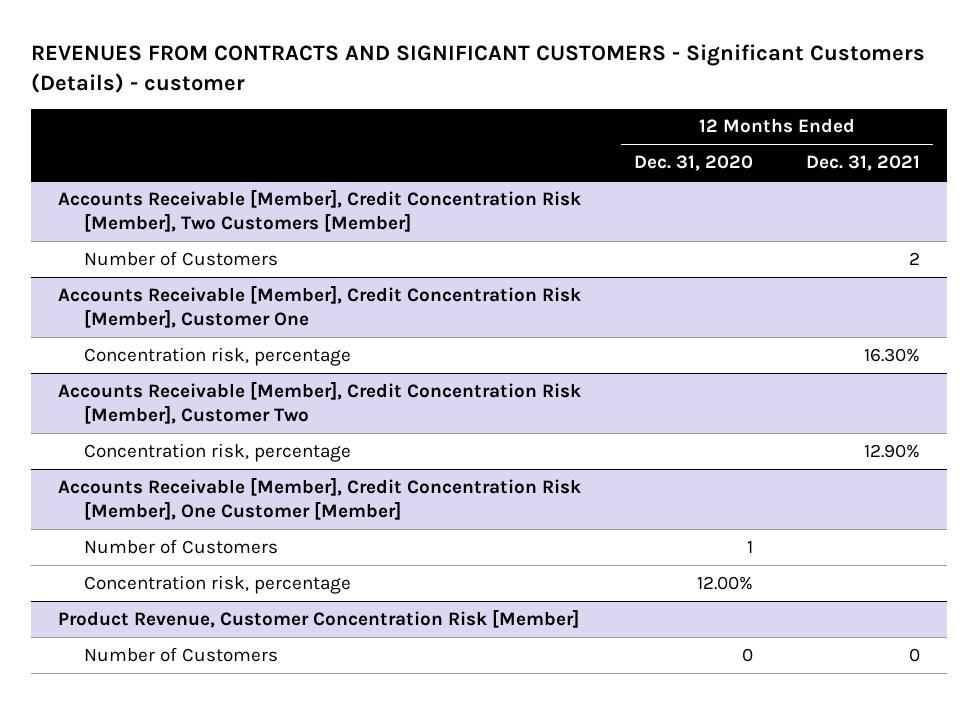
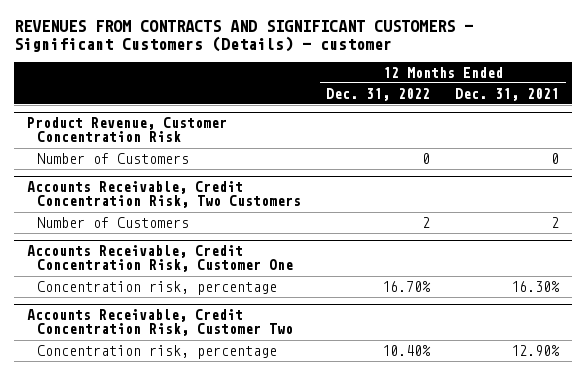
- | 12 Months Ended Dec. 31, 2020 | 12 Months Ended Dec. 31, 2021
+ | 12 Months Ended Dec. 31, 2022 | 12 Months Ended Dec. 31, 2021
- Accounts Receivable [Member], Credit Concentration Risk [Member], Two Customers [Member]
+ Product Revenue, Customer Concentration Risk
+ Number of Customers | 0 | 0
+ Accounts Receivable, Credit Concentration Risk, Two Customers
- Accounts Receivable [Member], Credit Concentration Risk [Member], Customer One
+ Accounts Receivable, Credit Concentration Risk, Customer One
- Accounts Receivable [Member], Credit Concentration Risk [Member], Customer Two
+ Accounts Receivable, Credit Concentration Risk, Customer Two
- Accounts Receivable [Member], Credit Concentration Risk [Member], One Customer [Member]
- Number of Customers | 1 |
- Concentration risk, percentage | 12.00% |
- Product Revenue, Customer Concentration Risk [Member]
- Number of Customers | 0 | 0

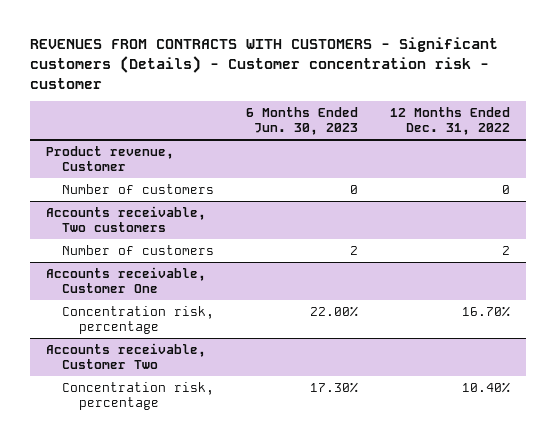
- REVENUES FROM CONTRACTS AND SIGNIFICANT CUSTOMERS - Significant Customers (Details) - customer
+ REVENUES FROM CONTRACTS WITH CUSTOMERS - Significant customers (Details) - Customer concentration risk - customer
- | 12 Months Ended Dec. 31, 2022 | 12 Months Ended Dec. 31, 2021
+ | 6 Months Ended Jun. 30, 2023 | 12 Months Ended Dec. 31, 2022
- Product Revenue, Customer Concentration Risk
- Number of Customers | 0 | 0
- Accounts Receivable, Credit Concentration Risk, Two Customers
- Number of Customers | 2 | 2
- Accounts Receivable, Credit Concentration Risk, Customer One
+ Product revenue, Customer
+ Number of customers | 0 | 0
+ Accounts receivable, Two customers
+ Number of customers | 2 | 2
+ Accounts receivable, Customer One
- Accounts Receivable, Credit Concentration Risk, Customer Two
+ Accounts receivable, Customer Two

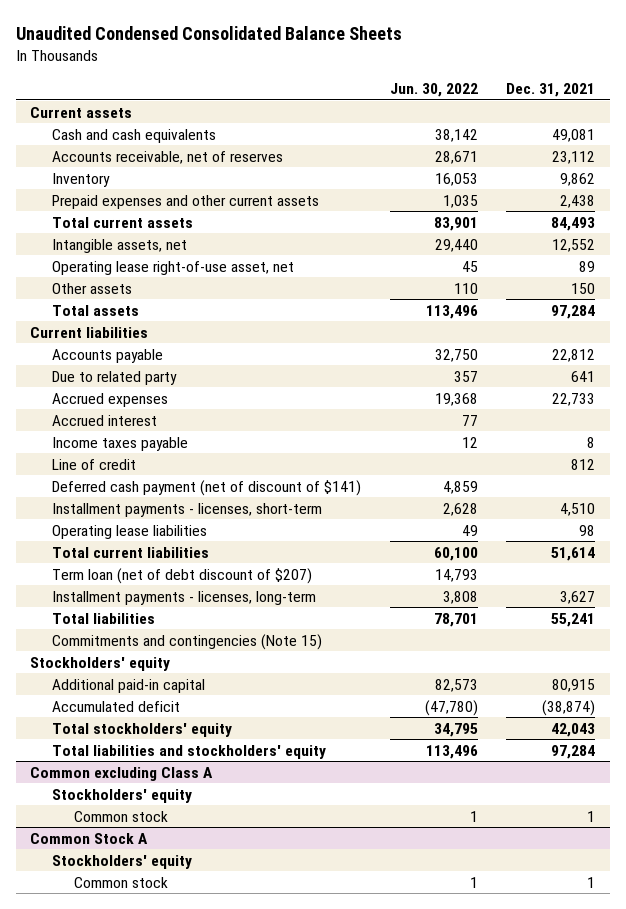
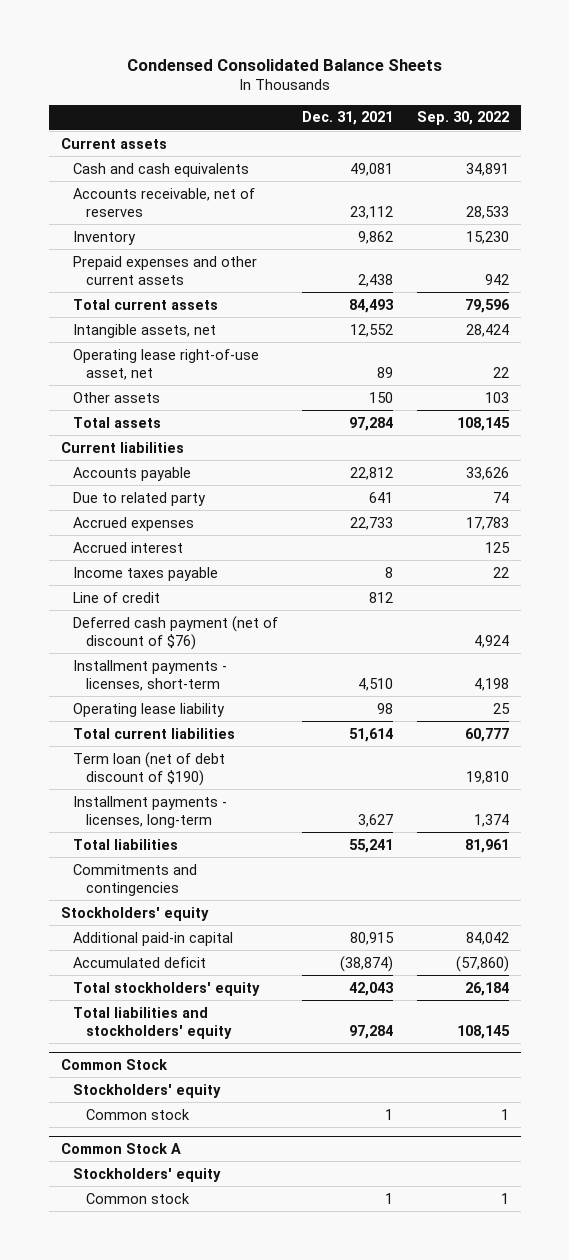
- Unaudited Condensed Consolidated Balance Sheets
+ Condensed Consolidated Balance Sheets
- | Jun. 30, 2022 | Dec. 31, 2021
+ | Dec. 31, 2021 | Sep. 30, 2022
- Deferred cash payment (net of discount of $141) | 4,859 |
+ Deferred cash payment (net of discount of $76) | | 4,924
- Operating lease liabilities | 49 | 98
+ Operating lease liability | 98 | 25
- Term loan (net of debt discount of $207) | 14,793 |
+ Term loan (net of debt discount of $190) | | 19,810
- Commitments and contingencies (Note 15)
+ Commitments and contingencies
- Common excluding Class A
+ Common Stock

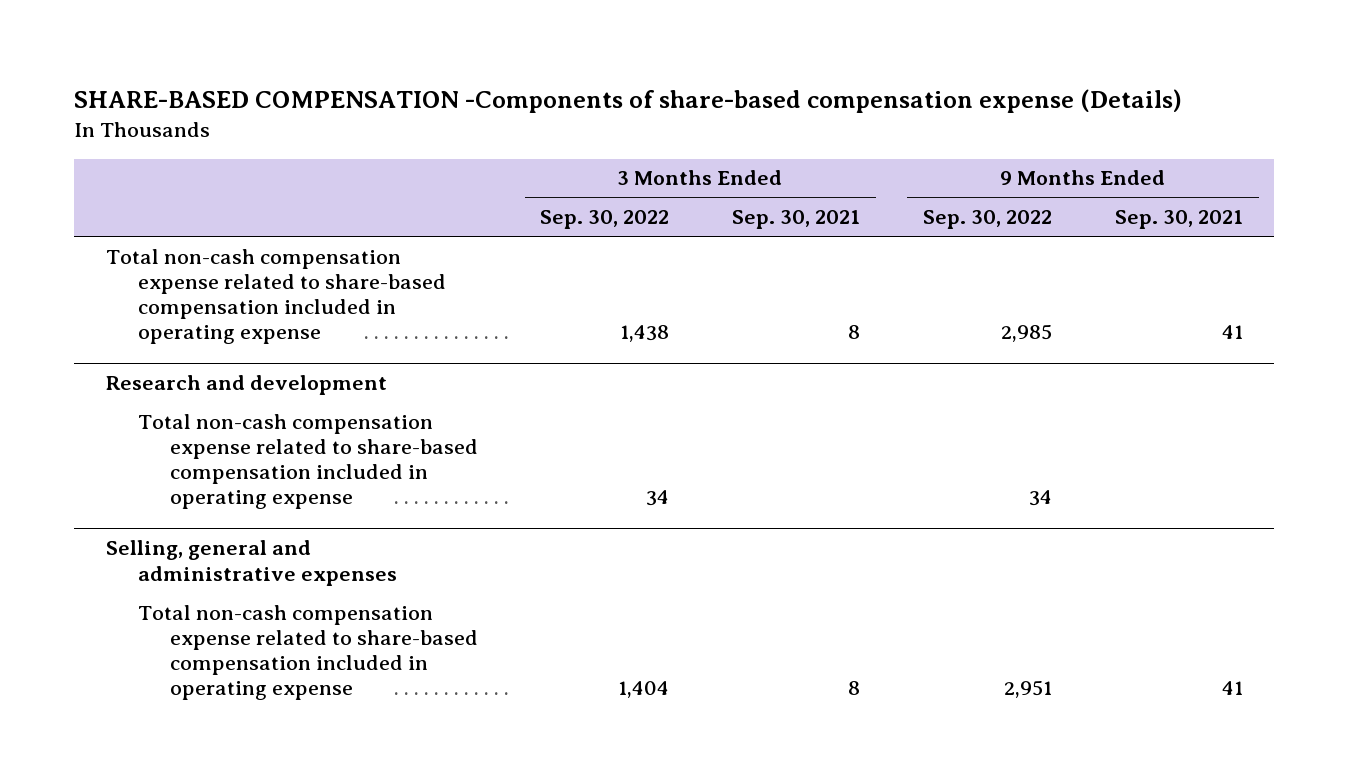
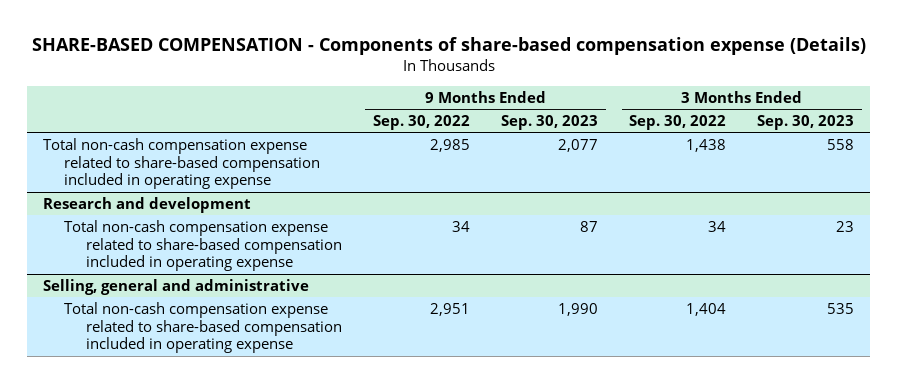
- SHARE-BASED COMPENSATION -Components of share-based compensation expense (Details)
+ SHARE-BASED COMPENSATION - Components of share-based compensation expense (Details)
- | 3 Months Ended Sep. 30, 2022 | 3 Months Ended Sep. 30, 2021 | 9 Months Ended Sep. 30, 2022 | 9 Months Ended Sep. 30, 2021
+ | 9 Months Ended Sep. 30, 2022 | 9 Months Ended Sep. 30, 2023 | 3 Months Ended Sep. 30, 2022 | 3 Months Ended Sep. 30, 2023
- Selling, general and administrative expenses
+ Selling, general and administrative

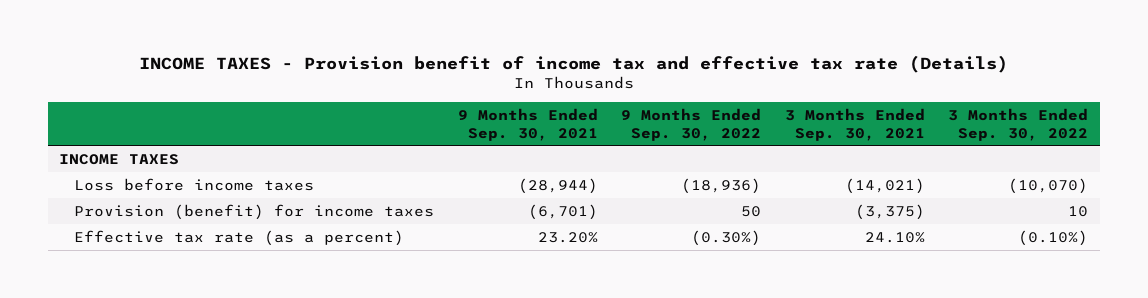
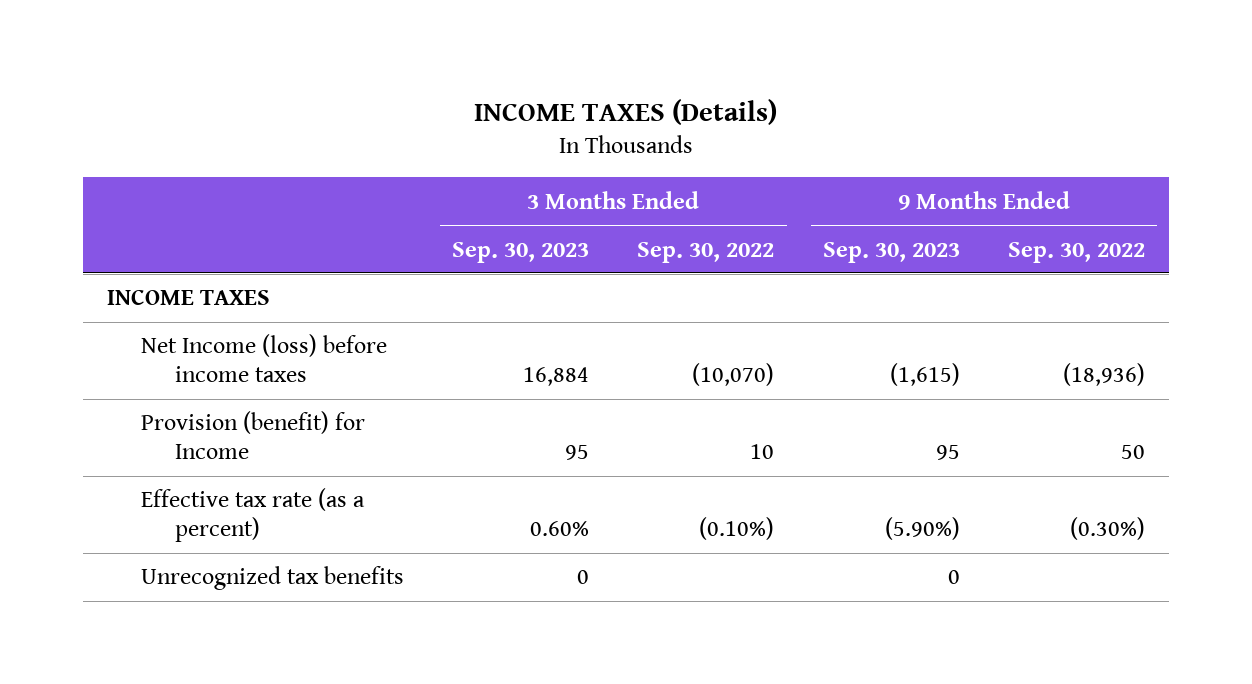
- INCOME TAXES - Provision benefit of income tax and effective tax rate (Details)
+ INCOME TAXES (Details)
- | 9 Months Ended Sep. 30, 2021 | 9 Months Ended Sep. 30, 2022 | 3 Months Ended Sep. 30, 2021 | 3 Months Ended Sep. 30, 2022
+ | 3 Months Ended Sep. 30, 2023 | 3 Months Ended Sep. 30, 2022 | 9 Months Ended Sep. 30, 2023 | 9 Months Ended Sep. 30, 2022
- Loss before income taxes | (28,944) | (18,936) | (14,021) | (10,070)
- Provision (benefit) for income taxes | (6,701) | 50 | (3,375) | 10
+ Net Income (loss) before income taxes | 16,884 | (10,070) | (1,615) | (18,936)
+ Provision (benefit) for Income | 95 | 10 | 95 | 50
+ Unrecognized tax benefits | 0 | | 0 |

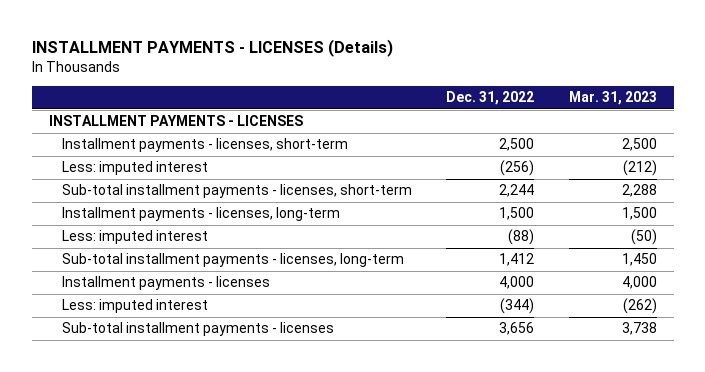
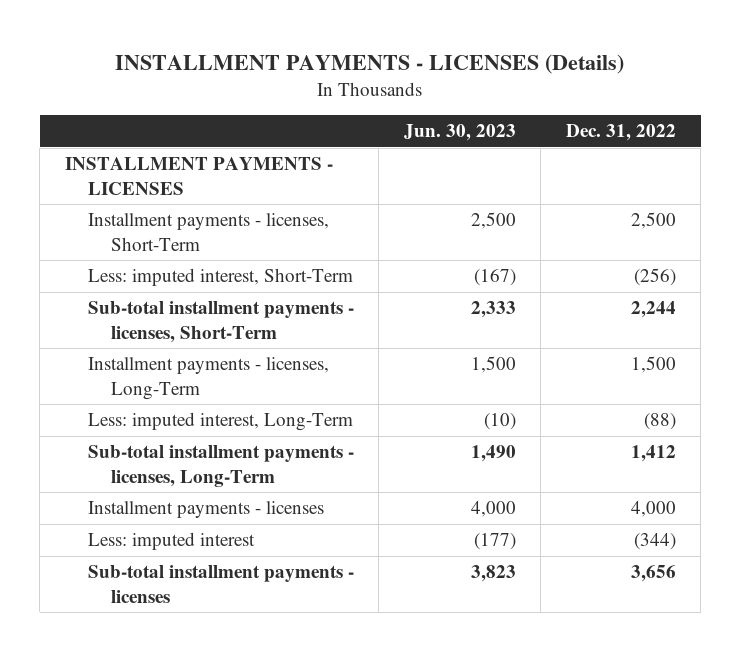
- | Dec. 31, 2022 | Mar. 31, 2023
+ | Jun. 30, 2023 | Dec. 31, 2022
- Installment payments - licenses, short-term | 2,500 | 2,500
- Less: imputed interest | (256) | (212)
- Sub-total installment payments - licenses, short-term | 2,244 | 2,288
- Installment payments - licenses, long-term | 1,500 | 1,500
- Less: imputed interest | (88) | (50)
- Sub-total installment payments - licenses, long-term | 1,412 | 1,450
+ Installment payments - licenses, Short-Term | 2,500 | 2,500
+ Less: imputed interest, Short-Term | (167) | (256)
+ Sub-total installment payments - licenses, Short-Term | 2,333 | 2,244
+ Installment payments - licenses, Long-Term | 1,500 | 1,500
+ Less: imputed interest, Long-Term | (10) | (88)
+ Sub-total installment payments - licenses, Long-Term | 1,490 | 1,412

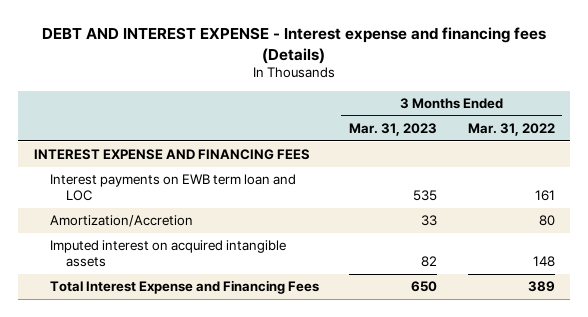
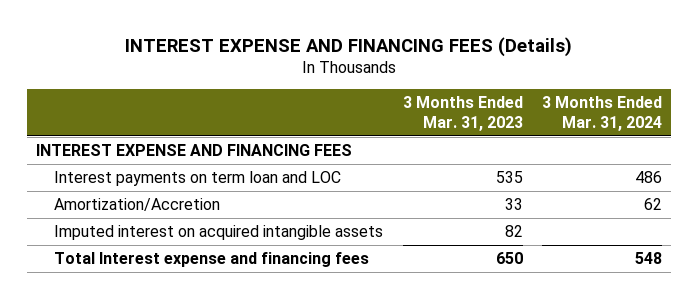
- DEBT AND INTEREST EXPENSE - Interest expense and financing fees (Details)
+ INTEREST EXPENSE AND FINANCING FEES (Details)
- | 3 Months Ended Mar. 31, 2023 | 3 Months Ended Mar. 31, 2022
+ | 3 Months Ended Mar. 31, 2023 | 3 Months Ended Mar. 31, 2024
- Interest payments on EWB term loan and LOC | 535 | 161
+ Interest payments on term loan and LOC | 535 | 486
- Total Interest Expense and Financing Fees | 650 | 389
+ Total Interest expense and financing fees | 650 | 548

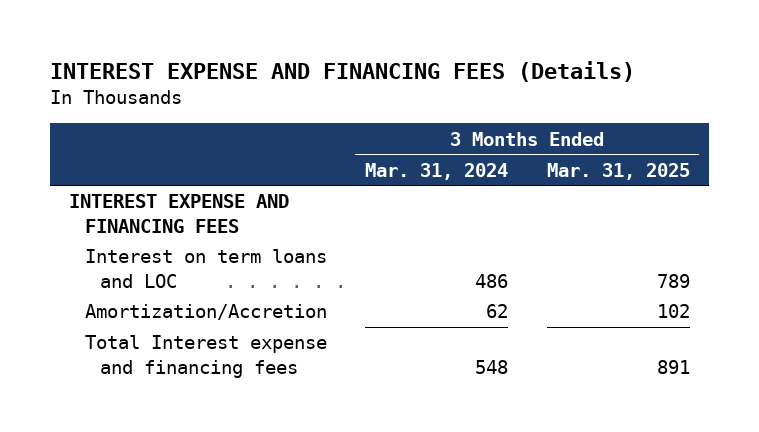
- | 3 Months Ended Mar. 31, 2023 | 3 Months Ended Mar. 31, 2024
+ | 3 Months Ended Mar. 31, 2024 | 3 Months Ended Mar. 31, 2025
- Interest payments on term loan and LOC | 535 | 486
+ Interest on term loans and LOC | 486 | 789
- Imputed interest on acquired intangible assets | 82 |

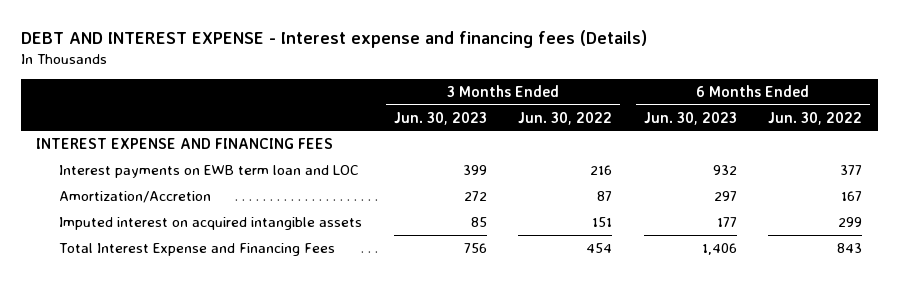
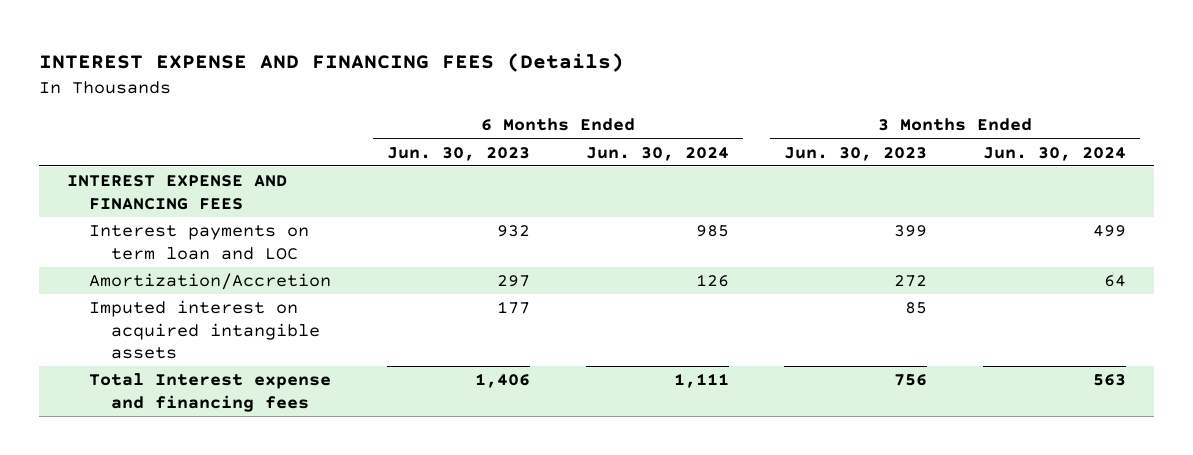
- DEBT AND INTEREST EXPENSE - Interest expense and financing fees (Details)
+ INTEREST EXPENSE AND FINANCING FEES (Details)
- | 3 Months Ended Jun. 30, 2023 | 3 Months Ended Jun. 30, 2022 | 6 Months Ended Jun. 30, 2023 | 6 Months Ended Jun. 30, 2022
+ | 6 Months Ended Jun. 30, 2023 | 6 Months Ended Jun. 30, 2024 | 3 Months Ended Jun. 30, 2023 | 3 Months Ended Jun. 30, 2024
- Interest payments on EWB term loan and LOC | 399 | 216 | 932 | 377
+ Interest payments on term loan and LOC | 932 | 985 | 399 | 499
- Total Interest Expense and Financing Fees | 756 | 454 | 1,406 | 843
+ Total Interest expense and financing fees | 1,406 | 1,111 | 756 | 563

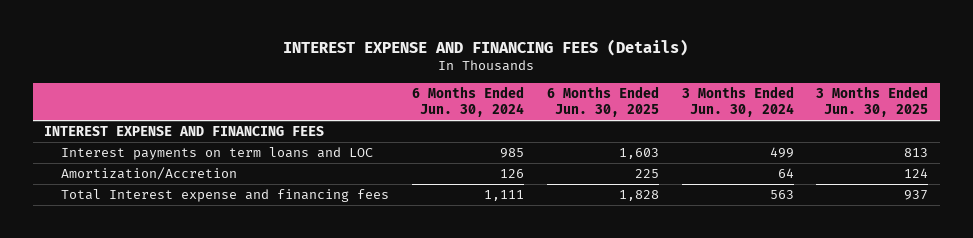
- | 6 Months Ended Jun. 30, 2023 | 6 Months Ended Jun. 30, 2024 | 3 Months Ended Jun. 30, 2023 | 3 Months Ended Jun. 30, 2024
+ | 6 Months Ended Jun. 30, 2024 | 6 Months Ended Jun. 30, 2025 | 3 Months Ended Jun. 30, 2024 | 3 Months Ended Jun. 30, 2025
- Interest payments on term loan and LOC | 932 | 985 | 399 | 499
+ Interest payments on term loans and LOC | 985 | 1,603 | 499 | 813
- Imputed interest on acquired intangible assets | 177 | | 85 |

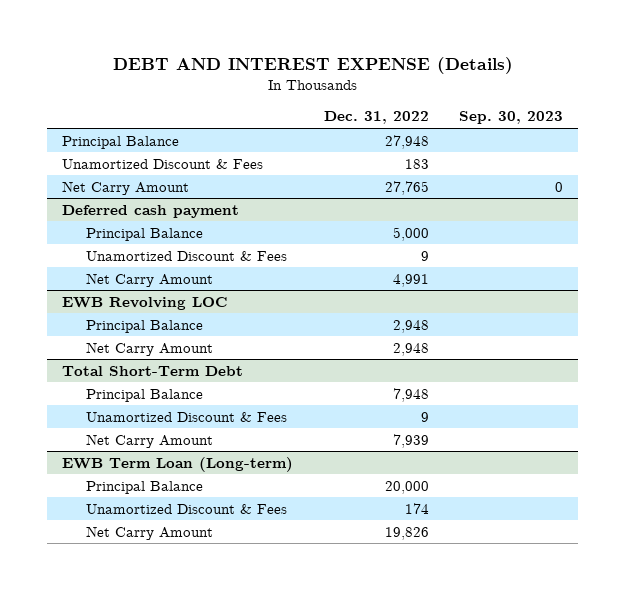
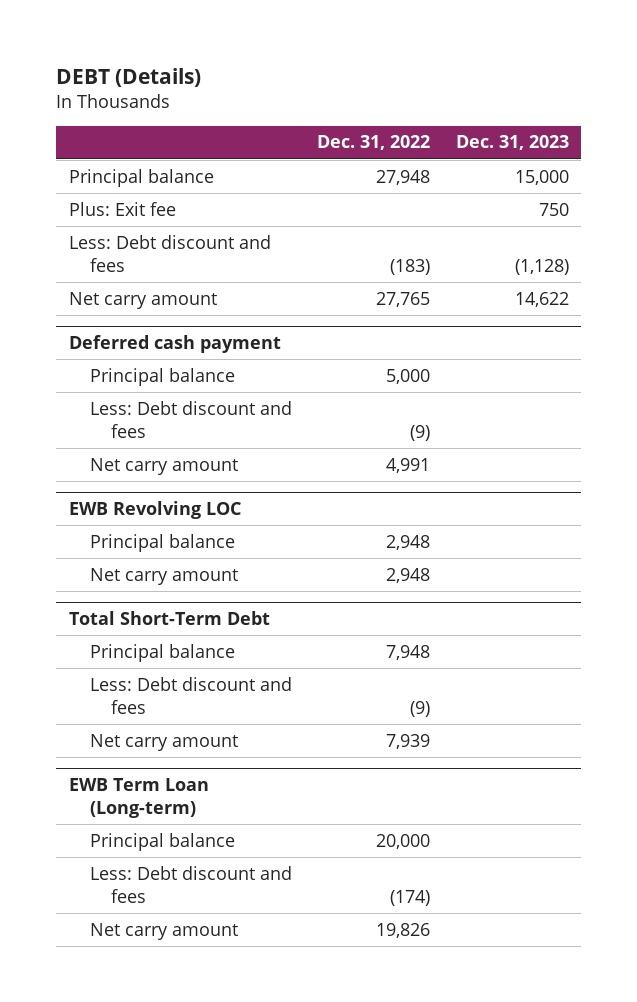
- DEBT AND INTEREST EXPENSE (Details)
+ DEBT (Details)
- | Dec. 31, 2022 | Sep. 30, 2023
+ | Dec. 31, 2022 | Dec. 31, 2023
- Principal Balance | 27,948 |
- Unamortized Discount & Fees | 183 |
- Net Carry Amount | 27,765 | 0
+ Principal balance | 27,948 | 15,000
+ Plus: Exit fee | | 750
+ Less: Debt discount and fees | (183) | (1,128)
+ Net carry amount | 27,765 | 14,622
@ Deferred cash payment
- Principal Balance | 5,000 |
- Unamortized Discount & Fees | 9 |
- Net Carry Amount | 4,991 |
+ Principal balance | 5,000 |
+ Less: Debt discount and fees | (9) |
+ Net carry amount | 4,991 |
@ EWB Revolving LOC
- Principal Balance | 2,948 |
- Net Carry Amount | 2,948 |
+ Principal balance | 2,948 |
+ Net carry amount | 2,948 |
@ Total Short-Term Debt
- Principal Balance | 7,948 |
- Unamortized Discount & Fees | 9 |
- Net Carry Amount | 7,939 |
+ Principal balance | 7,948 |
+ Less: Debt discount and fees | (9) |
+ Net carry amount | 7,939 |
@ EWB Term Loan (Long-term)
- Principal Balance | 20,000 |
- Unamortized Discount & Fees | 174 |
- Net Carry Amount | 19,826 |
+ Principal balance | 20,000 |
+ Less: Debt discount and fees | (174) |
+ Net carry amount | 19,826 |

